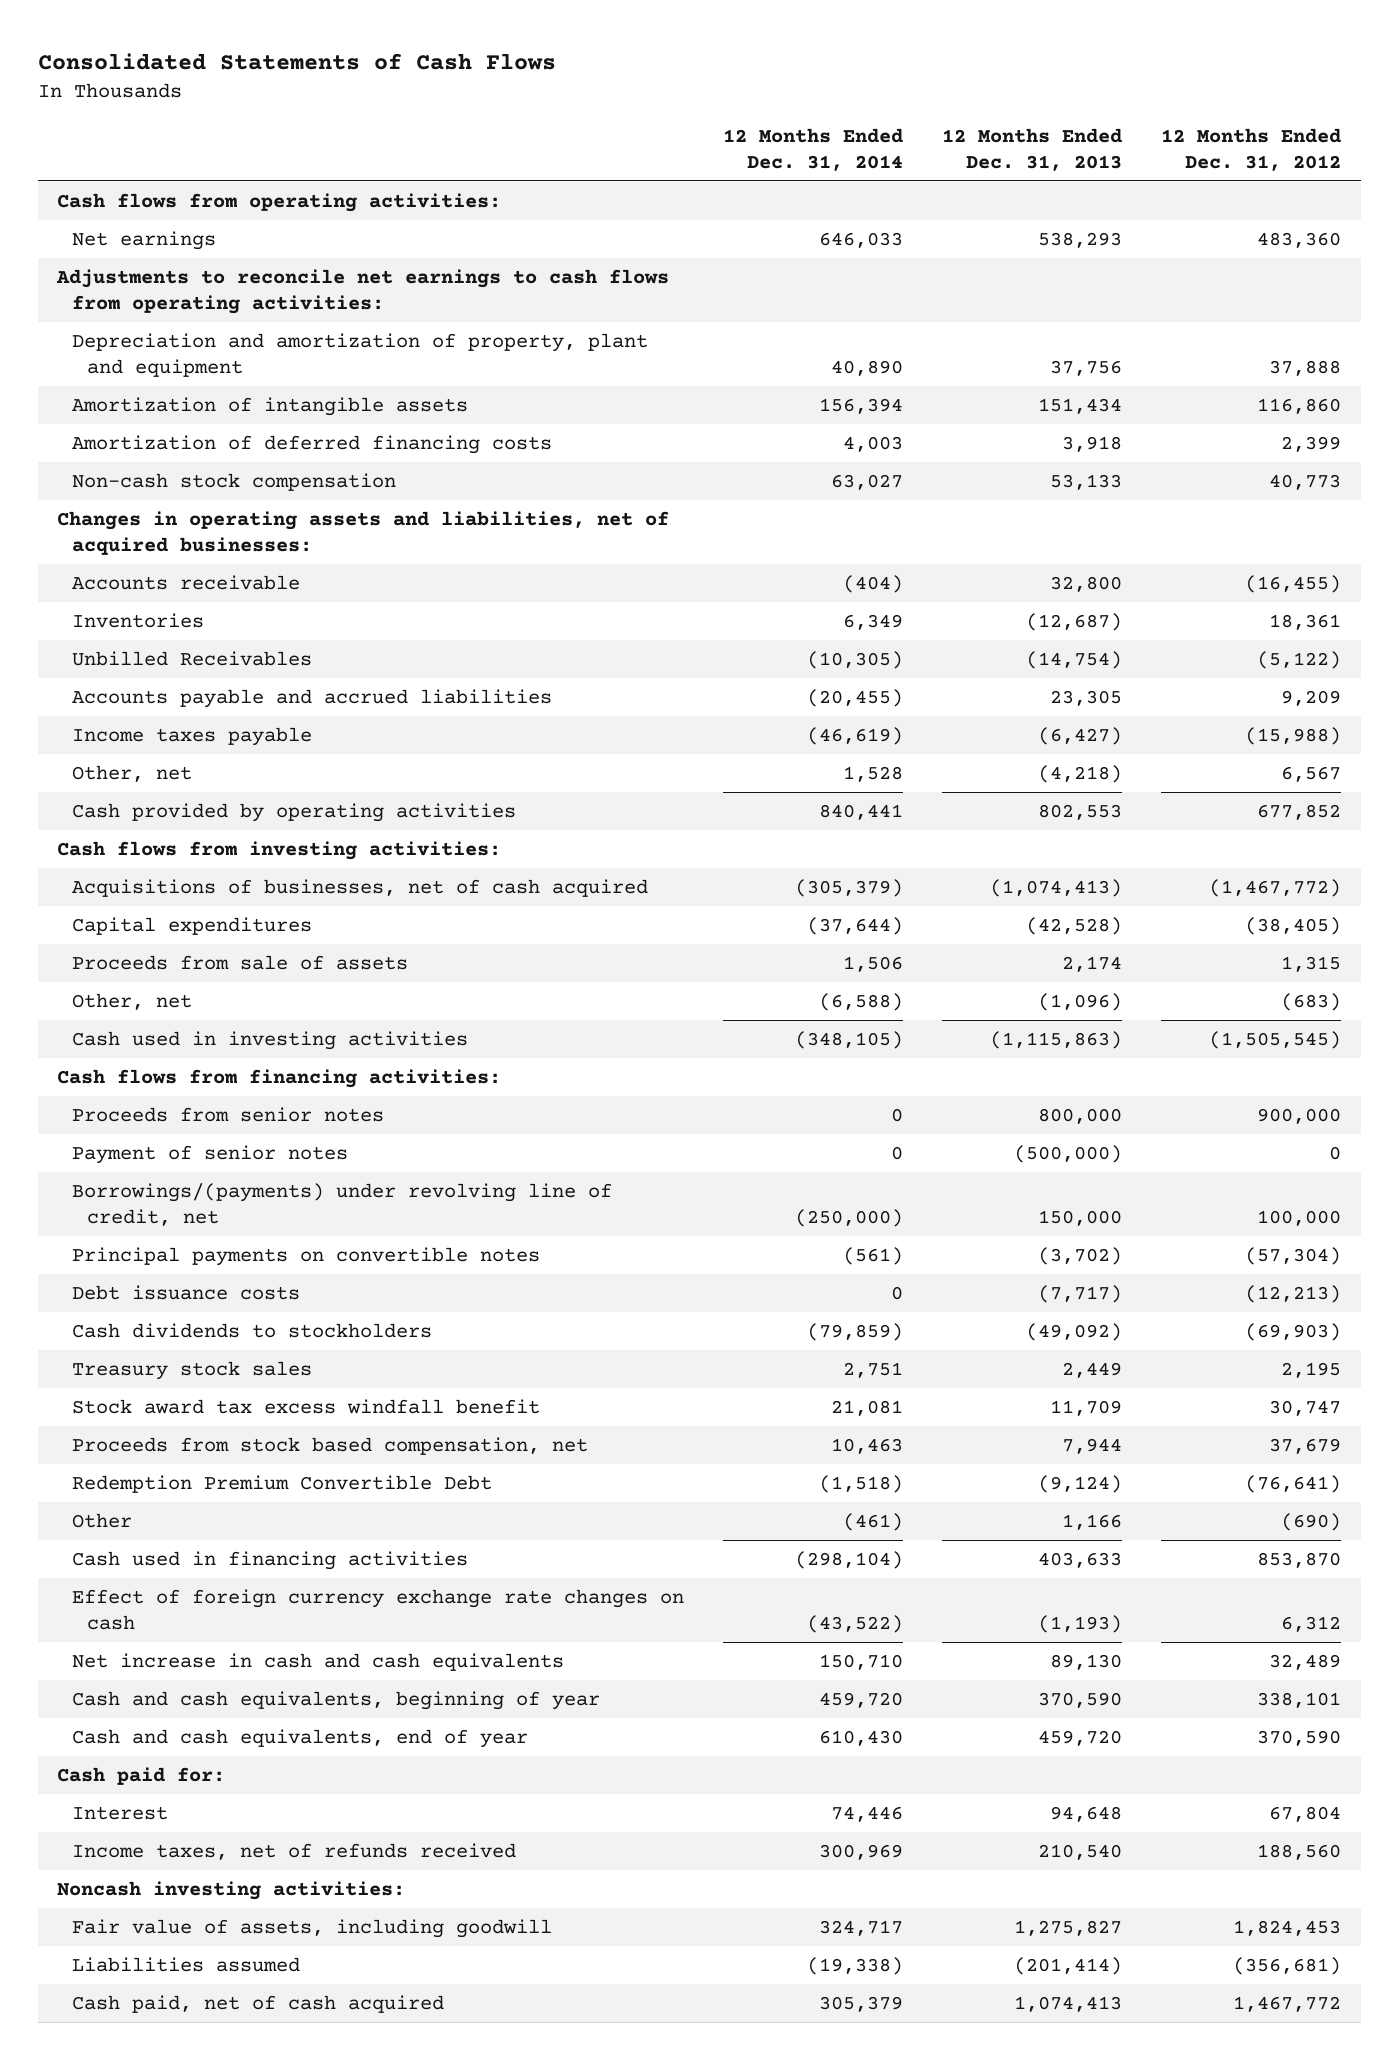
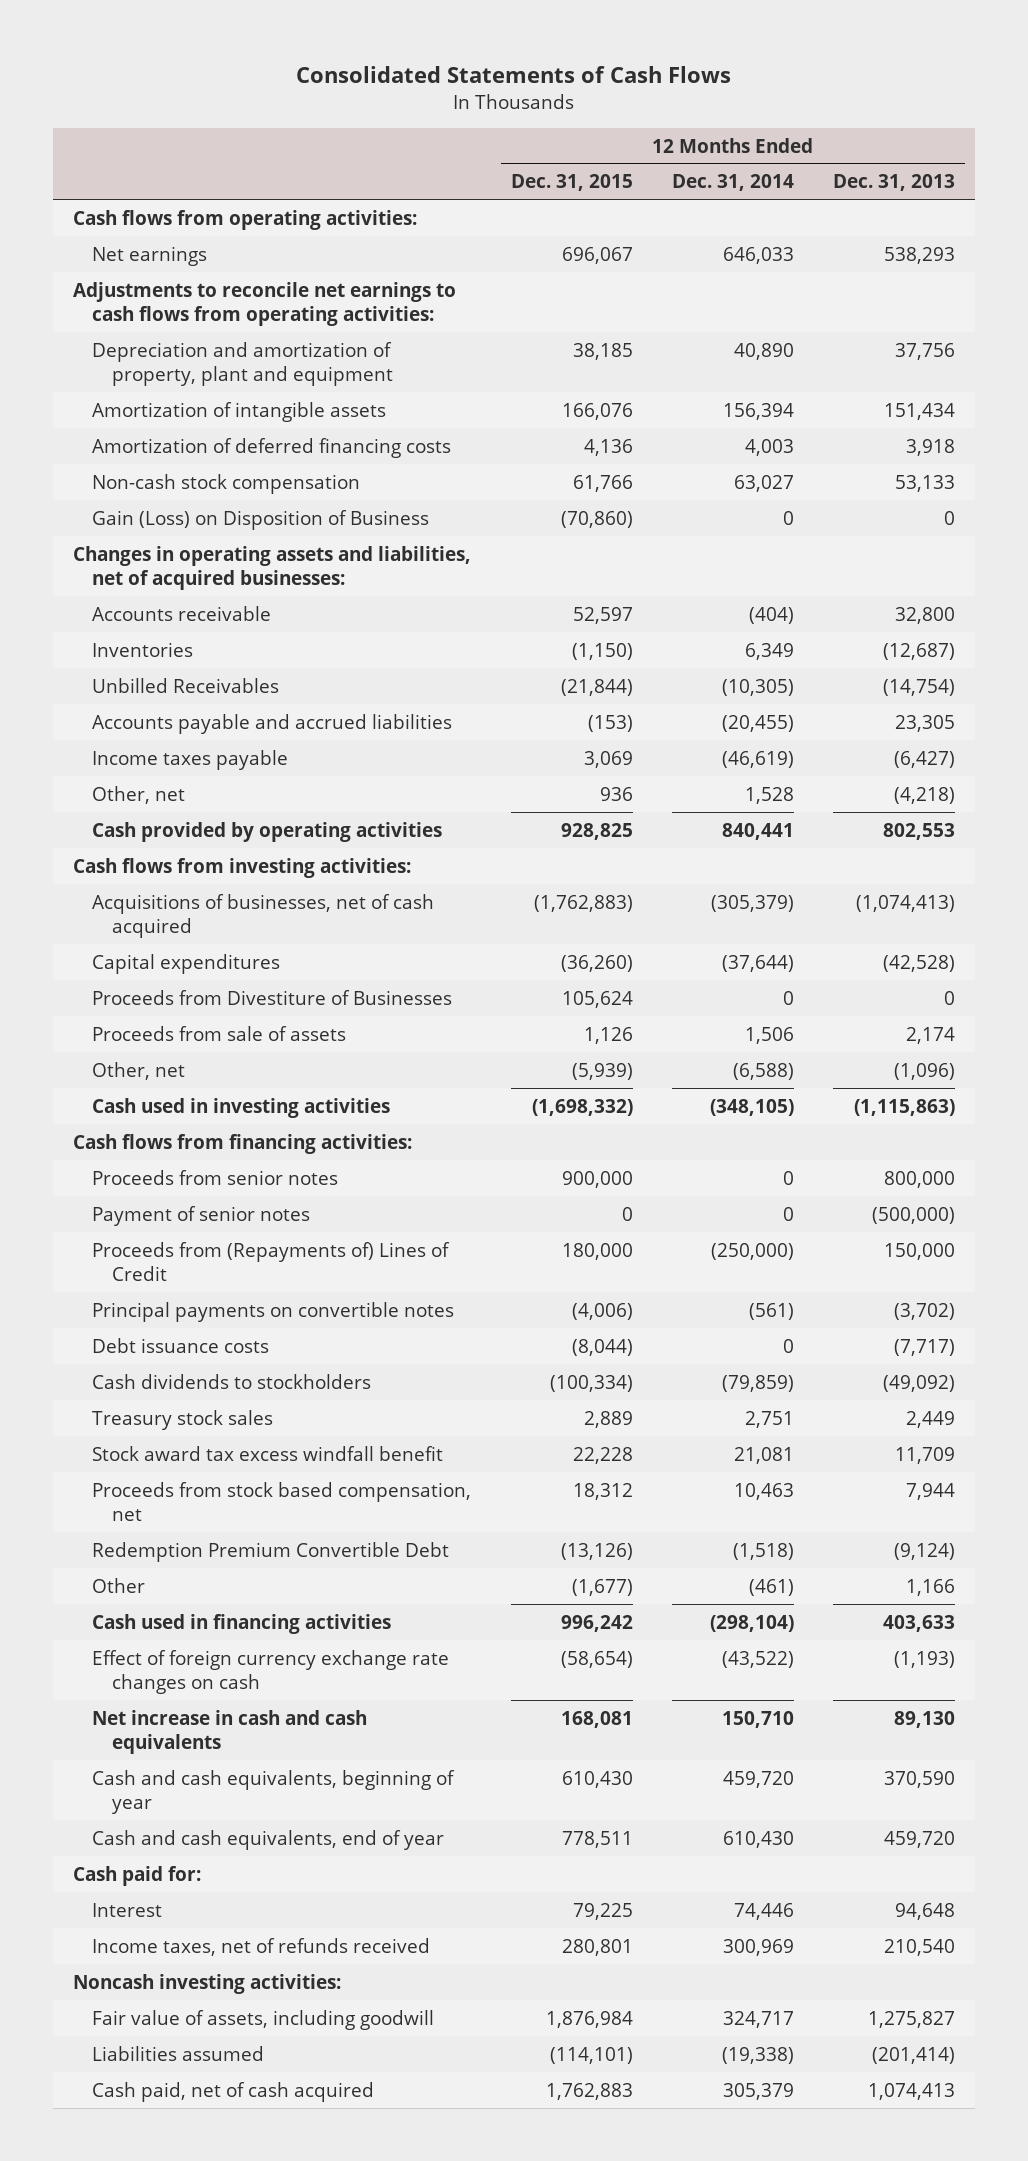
- | 12 Months Ended Dec. 31, 2014 | 12 Months Ended Dec. 31, 2013 | 12 Months Ended Dec. 31, 2012
+ | 12 Months Ended Dec. 31, 2015 | 12 Months Ended Dec. 31, 2014 | 12 Months Ended Dec. 31, 2013
+ Gain (Loss) on Disposition of Business | (70,860) | 0 | 0
+ Proceeds from Divestiture of Businesses | 105,624 | 0 | 0
- Borrowings/(payments) under revolving line of credit, net | (250,000) | 150,000 | 100,000
+ Proceeds from (Repayments of) Lines of Credit | 180,000 | (250,000) | 150,000

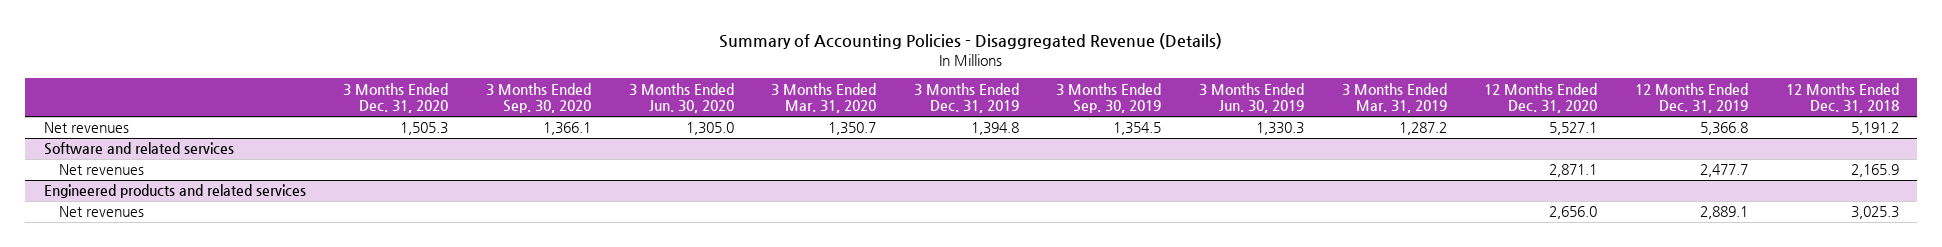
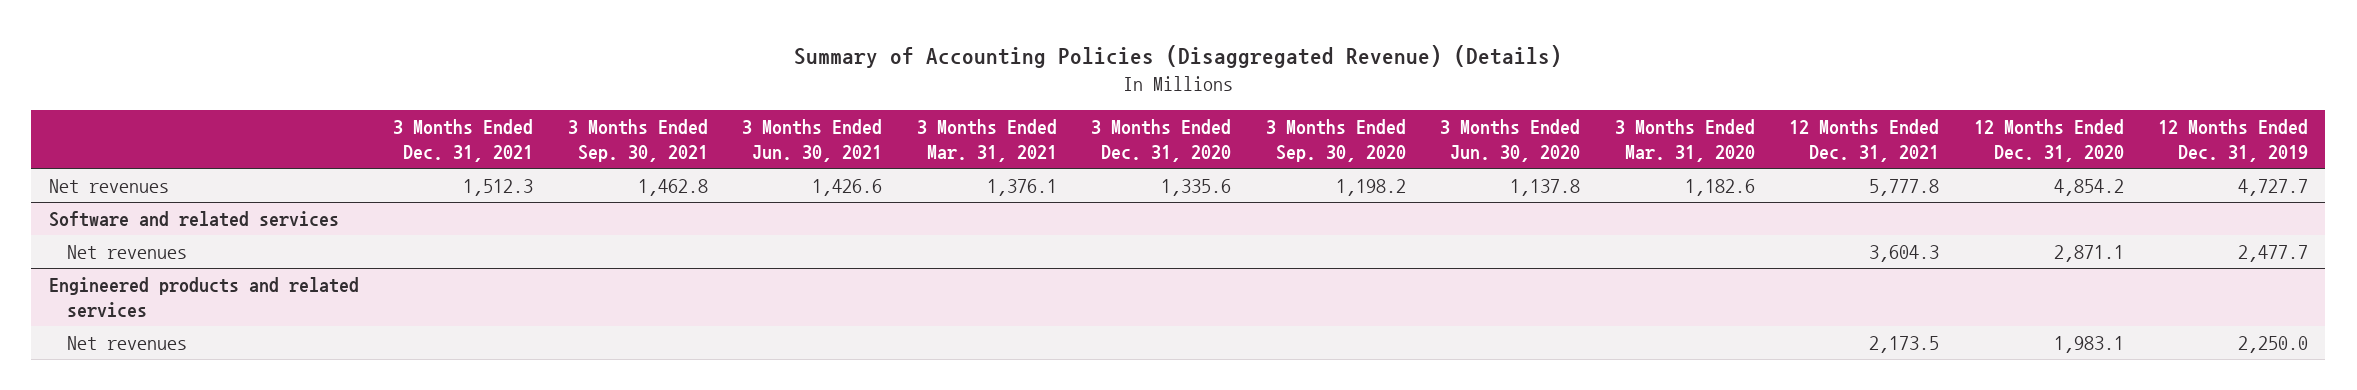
- Summary of Accounting Policies - Disaggregated Revenue (Details)
+ Summary of Accounting Policies (Disaggregated Revenue) (Details)
- | 3 Months Ended Dec. 31, 2020 | 3 Months Ended Sep. 30, 2020 | 3 Months Ended Jun. 30, 2020 | 3 Months Ended Mar. 31, 2020 | 3 Months Ended Dec. 31, 2019 | 3 Months Ended Sep. 30, 2019 | 3 Months Ended Jun. 30, 2019 | 3 Months Ended Mar. 31, 2019 | 12 Months Ended Dec. 31, 2020 | 12 Months Ended Dec. 31, 2019 | 12 Months Ended Dec. 31, 2018
+ | 3 Months Ended Dec. 31, 2021 | 3 Months Ended Sep. 30, 2021 | 3 Months Ended Jun. 30, 2021 | 3 Months Ended Mar. 31, 2021 | 3 Months Ended Dec. 31, 2020 | 3 Months Ended Sep. 30, 2020 | 3 Months Ended Jun. 30, 2020 | 3 Months Ended Mar. 31, 2020 | 12 Months Ended Dec. 31, 2021 | 12 Months Ended Dec. 31, 2020 | 12 Months Ended Dec. 31, 2019
- Net revenues | 1,505.3 | 1,366.1 | 1,305.0 | 1,350.7 | 1,394.8 | 1,354.5 | 1,330.3 | 1,287.2 | 5,527.1 | 5,366.8 | 5,191.2
+ Net revenues | 1,512.3 | 1,462.8 | 1,426.6 | 1,376.1 | 1,335.6 | 1,198.2 | 1,137.8 | 1,182.6 | 5,777.8 | 4,854.2 | 4,727.7
@ Engineered products and related services
- Net revenues | | | | | | | | | 2,656.0 | 2,889.1 | 3,025.3
+ Net revenues | | | | | | | | | 2,173.5 | 1,983.1 | 2,250.0

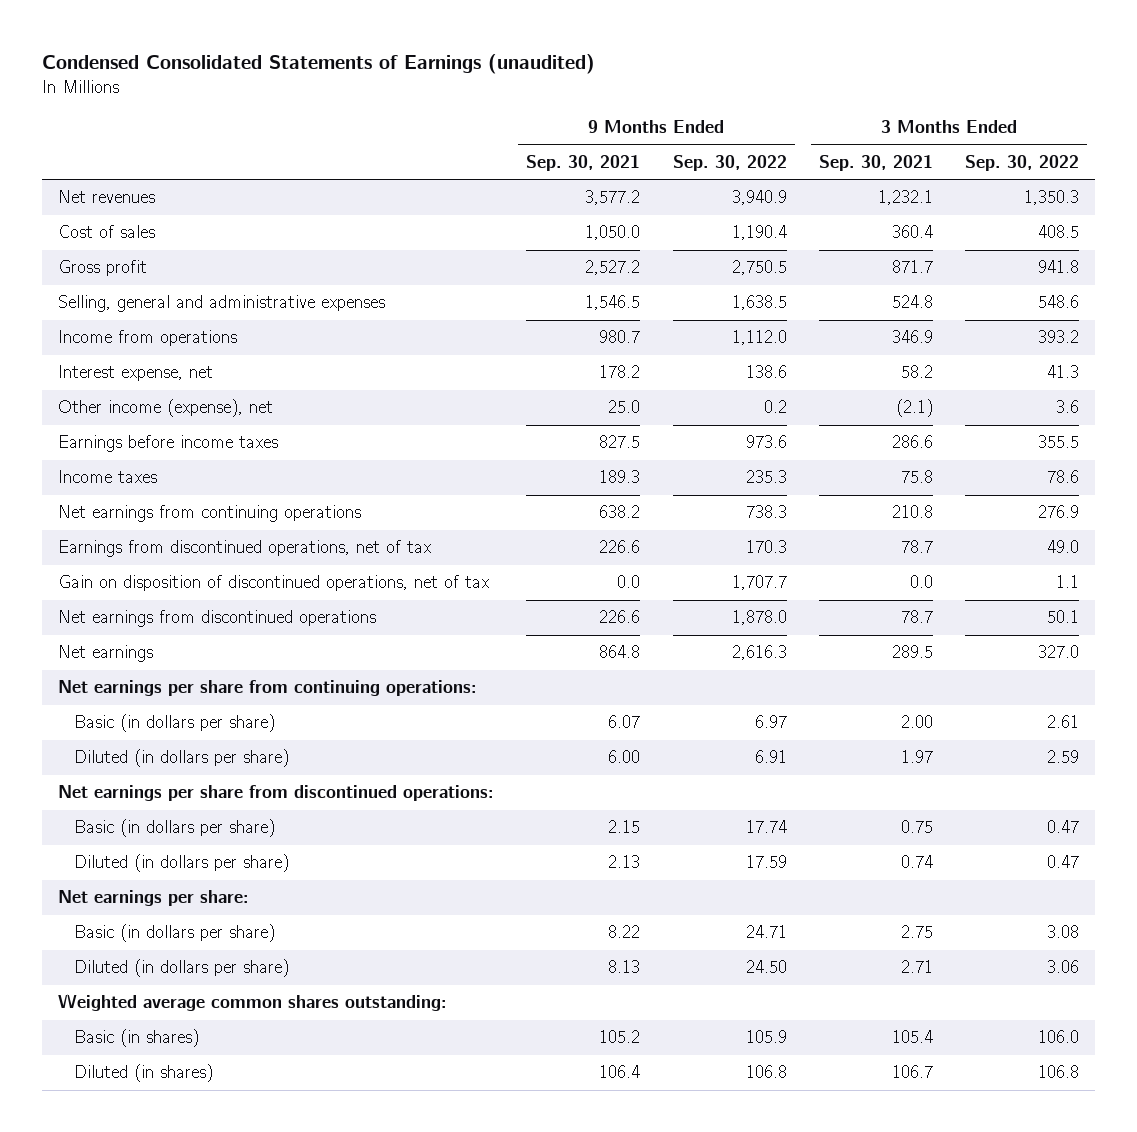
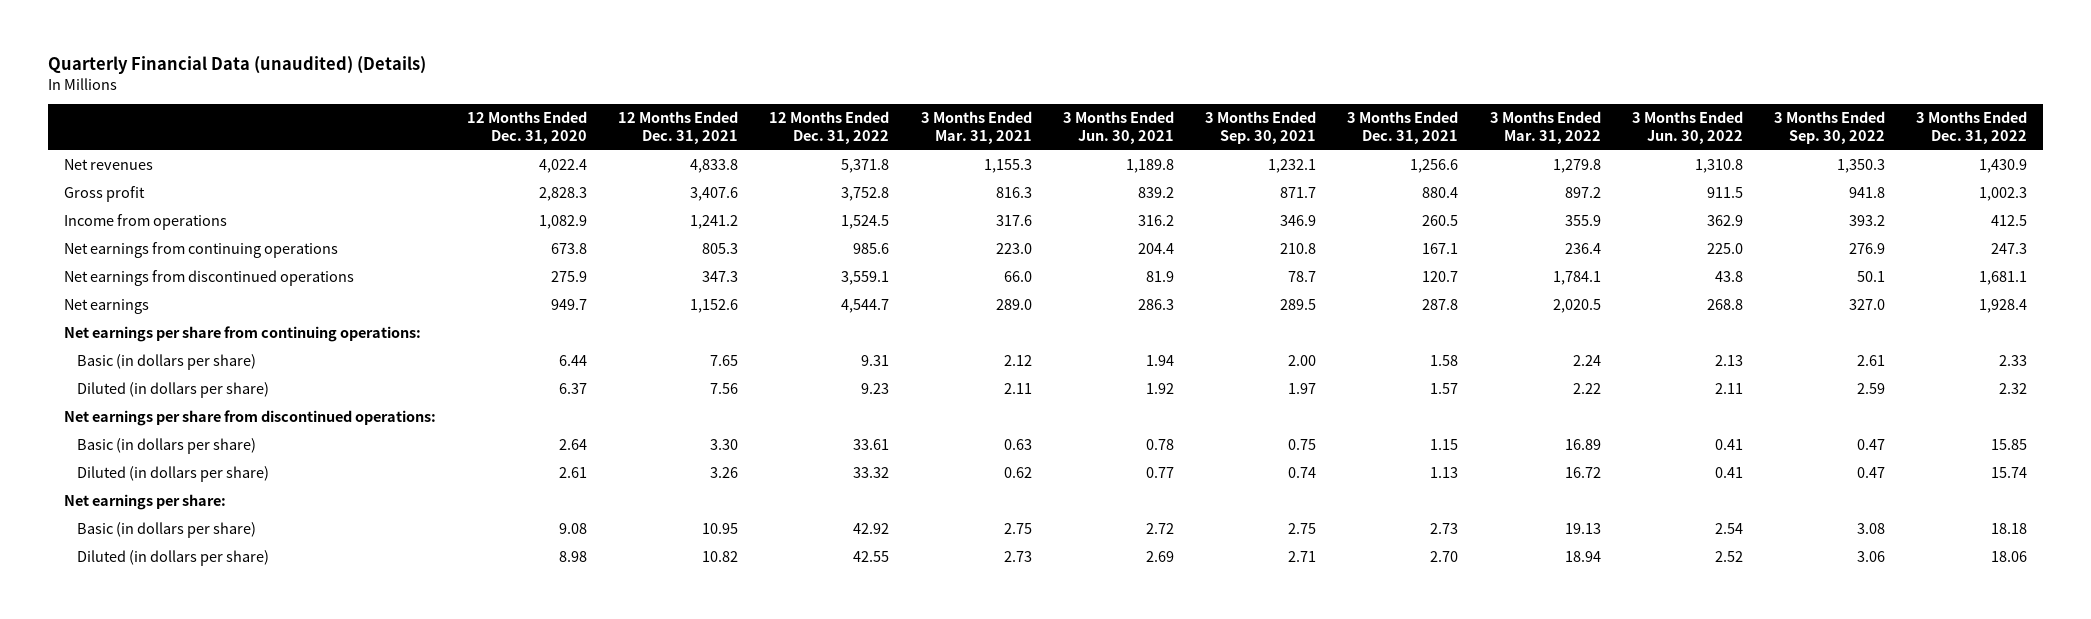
- Condensed Consolidated Statements of Earnings (unaudited)
+ Quarterly Financial Data (unaudited) (Details)
- | 9 Months Ended Sep. 30, 2021 | 9 Months Ended Sep. 30, 2022 | 3 Months Ended Sep. 30, 2021 | 3 Months Ended Sep. 30, 2022
+ | 12 Months Ended Dec. 31, 2020 | 12 Months Ended Dec. 31, 2021 | 12 Months Ended Dec. 31, 2022 | 3 Months Ended Mar. 31, 2021 | 3 Months Ended Jun. 30, 2021 | 3 Months Ended Sep. 30, 2021 | 3 Months Ended Dec. 31, 2021 | 3 Months Ended Mar. 31, 2022 | 3 Months Ended Jun. 30, 2022 | 3 Months Ended Sep. 30, 2022 | 3 Months Ended Dec. 31, 2022
- Cost of sales | 1,050.0 | 1,190.4 | 360.4 | 408.5
- Selling, general and administrative expenses | 1,546.5 | 1,638.5 | 524.8 | 548.6
- Interest expense, net | 178.2 | 138.6 | 58.2 | 41.3
- Other income (expense), net | 25.0 | 0.2 | (2.1) | 3.6
- Earnings before income taxes | 827.5 | 973.6 | 286.6 | 355.5
- Income taxes | 189.3 | 235.3 | 75.8 | 78.6
- Earnings from discontinued operations, net of tax | 226.6 | 170.3 | 78.7 | 49.0
- Gain on disposition of discontinued operations, net of tax | 0.0 | 1,707.7 | 0.0 | 1.1
- Weighted average common shares outstanding:
- Basic (in shares) | 105.2 | 105.9 | 105.4 | 106.0
- Diluted (in shares) | 106.4 | 106.8 | 106.7 | 106.8

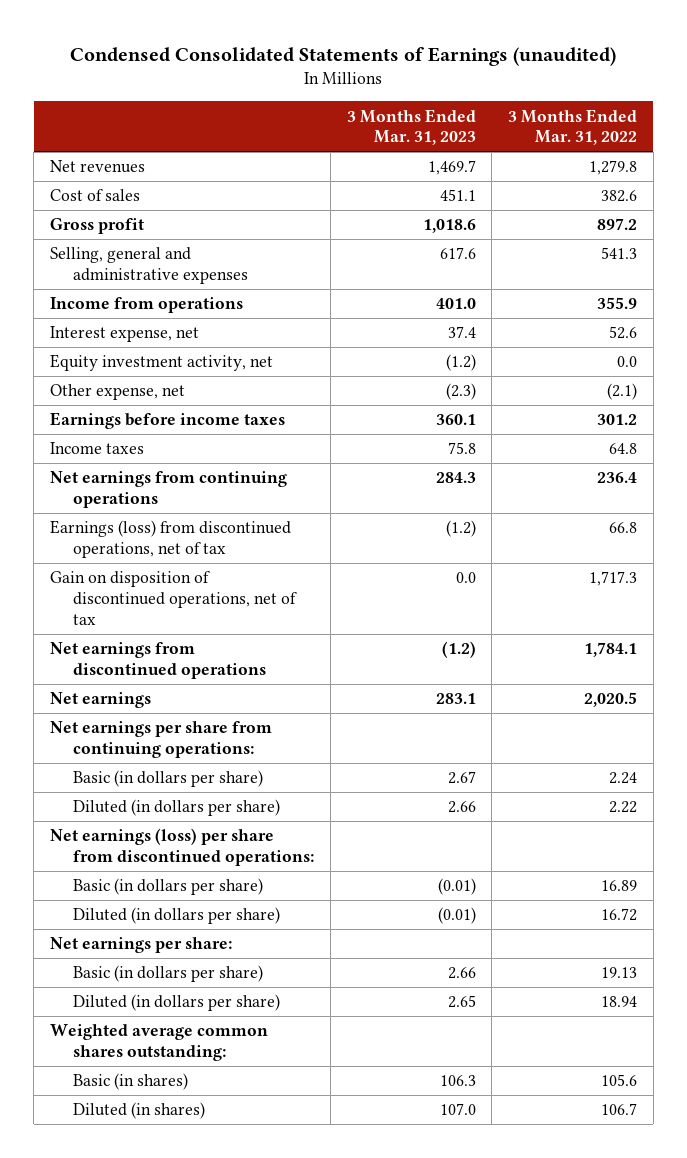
- Quarterly Financial Data (unaudited) (Details)
+ Condensed Consolidated Statements of Earnings (unaudited)
- | 12 Months Ended Dec. 31, 2020 | 12 Months Ended Dec. 31, 2021 | 12 Months Ended Dec. 31, 2022 | 3 Months Ended Mar. 31, 2021 | 3 Months Ended Jun. 30, 2021 | 3 Months Ended Sep. 30, 2021 | 3 Months Ended Dec. 31, 2021 | 3 Months Ended Mar. 31, 2022 | 3 Months Ended Jun. 30, 2022 | 3 Months Ended Sep. 30, 2022 | 3 Months Ended Dec. 31, 2022
+ | 3 Months Ended Mar. 31, 2023 | 3 Months Ended Mar. 31, 2022
+ Cost of sales | 451.1 | 382.6
+ Selling, general and administrative expenses | 617.6 | 541.3
+ Interest expense, net | 37.4 | 52.6
+ Equity investment activity, net | (1.2) | 0.0
+ Other expense, net | (2.3) | (2.1)
+ Earnings before income taxes | 360.1 | 301.2
+ Income taxes | 75.8 | 64.8
+ Earnings (loss) from discontinued operations, net of tax | (1.2) | 66.8
+ Gain on disposition of discontinued operations, net of tax | 0.0 | 1,717.3
- Net earnings per share from discontinued operations:
+ Net earnings (loss) per share from discontinued operations:
+ Weighted average common shares outstanding:
+ Basic (in shares) | 106.3 | 105.6
+ Diluted (in shares) | 107.0 | 106.7

